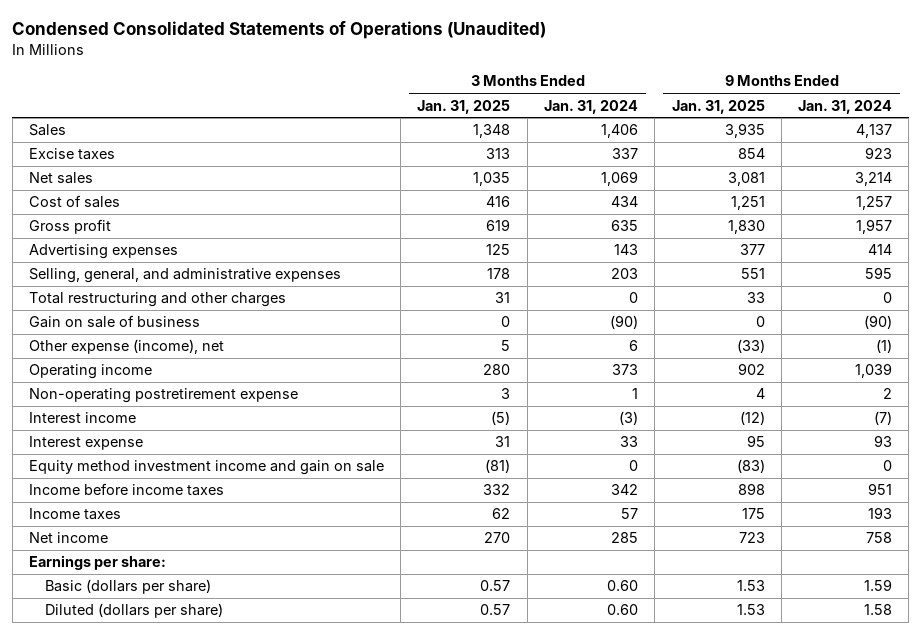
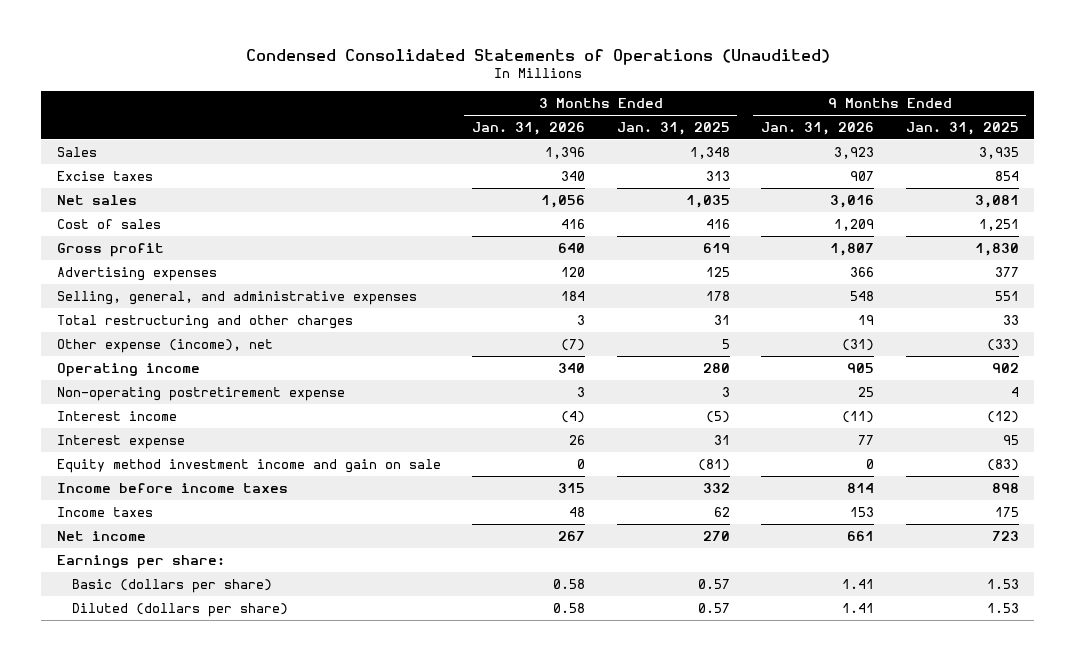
- | 3 Months Ended Jan. 31, 2025 | 3 Months Ended Jan. 31, 2024 | 9 Months Ended Jan. 31, 2025 | 9 Months Ended Jan. 31, 2024
+ | 3 Months Ended Jan. 31, 2026 | 3 Months Ended Jan. 31, 2025 | 9 Months Ended Jan. 31, 2026 | 9 Months Ended Jan. 31, 2025
- Gain on sale of business | 0 | (90) | 0 | (90)

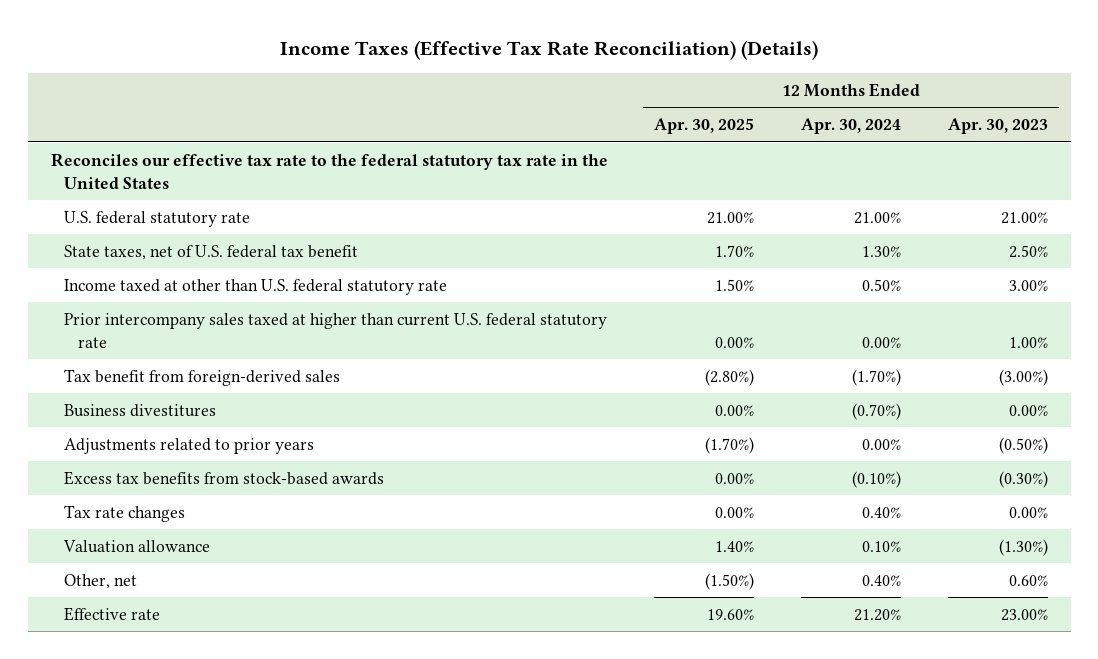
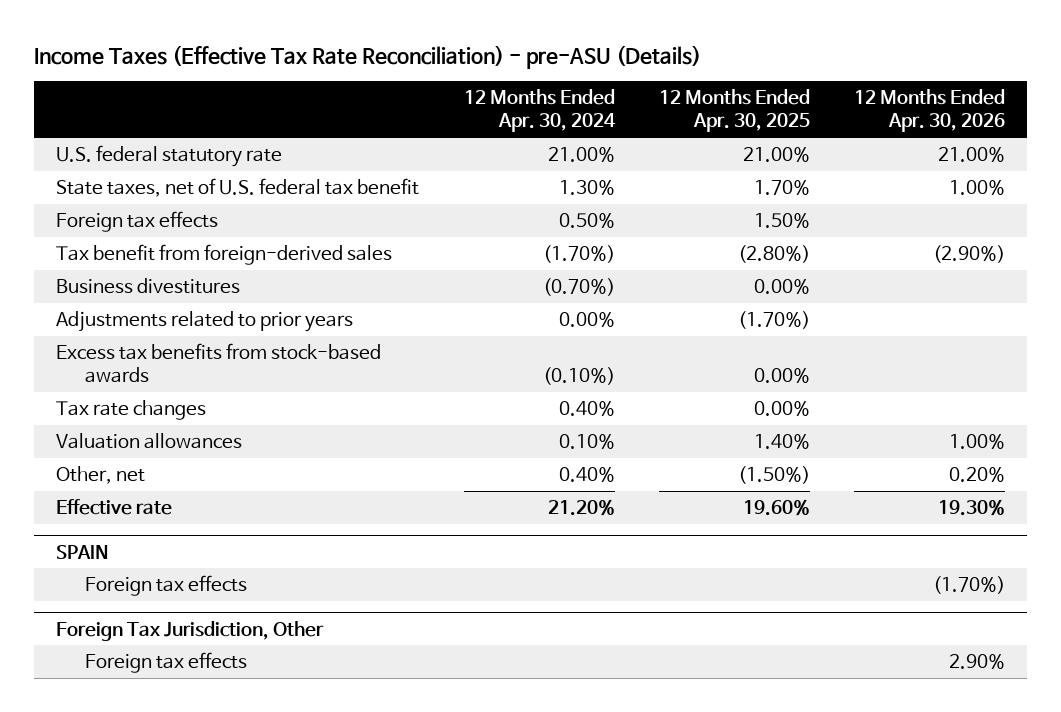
- Income Taxes (Effective Tax Rate Reconciliation) (Details)
+ Income Taxes (Effective Tax Rate Reconciliation) - pre-ASU (Details)
- | 12 Months Ended Apr. 30, 2025 | 12 Months Ended Apr. 30, 2024 | 12 Months Ended Apr. 30, 2023
+ | 12 Months Ended Apr. 30, 2024 | 12 Months Ended Apr. 30, 2025 | 12 Months Ended Apr. 30, 2026
- Reconciles our effective tax rate to the federal statutory tax rate in the United States
- Income taxed at other than U.S. federal statutory rate | 1.50% | 0.50% | 3.00%
- Prior intercompany sales taxed at higher than current U.S. federal statutory rate | 0.00% | 0.00% | 1.00%
+ Foreign tax effects | 0.50% | 1.50% |
- Valuation allowance | 1.40% | 0.10% | (1.30%)
+ Valuation allowances | 0.10% | 1.40% | 1.00%
+ SPAIN
+ Foreign tax effects | | | (1.70%)
+ Foreign Tax Jurisdiction, Other
+ Foreign tax effects | | | 2.90%

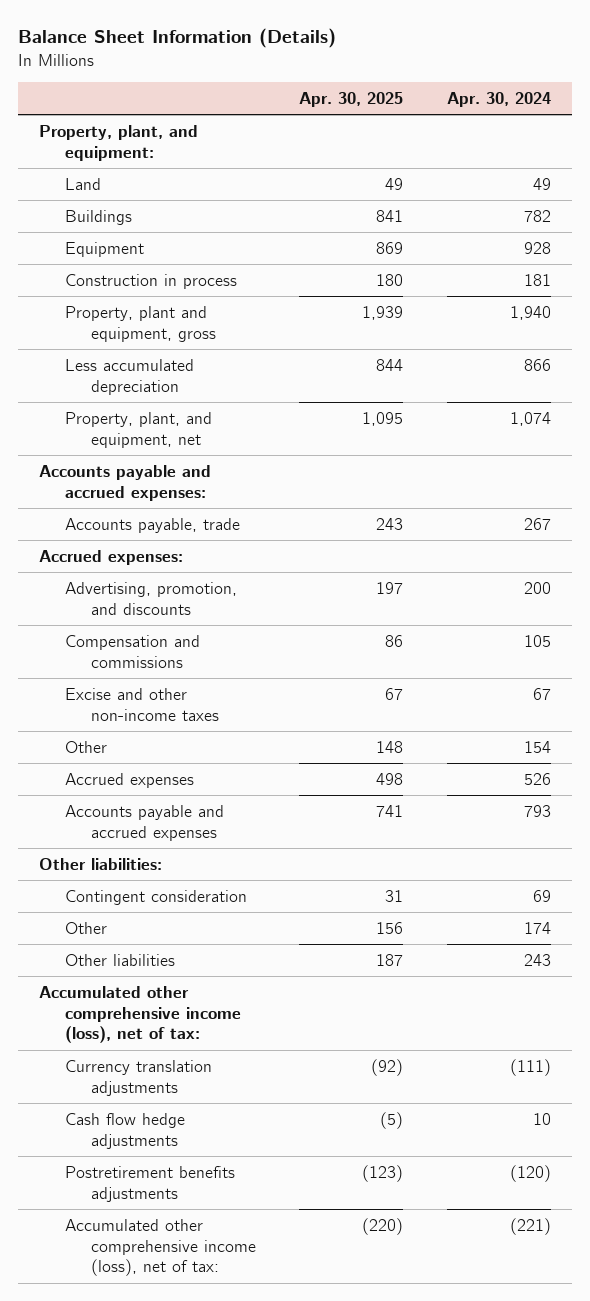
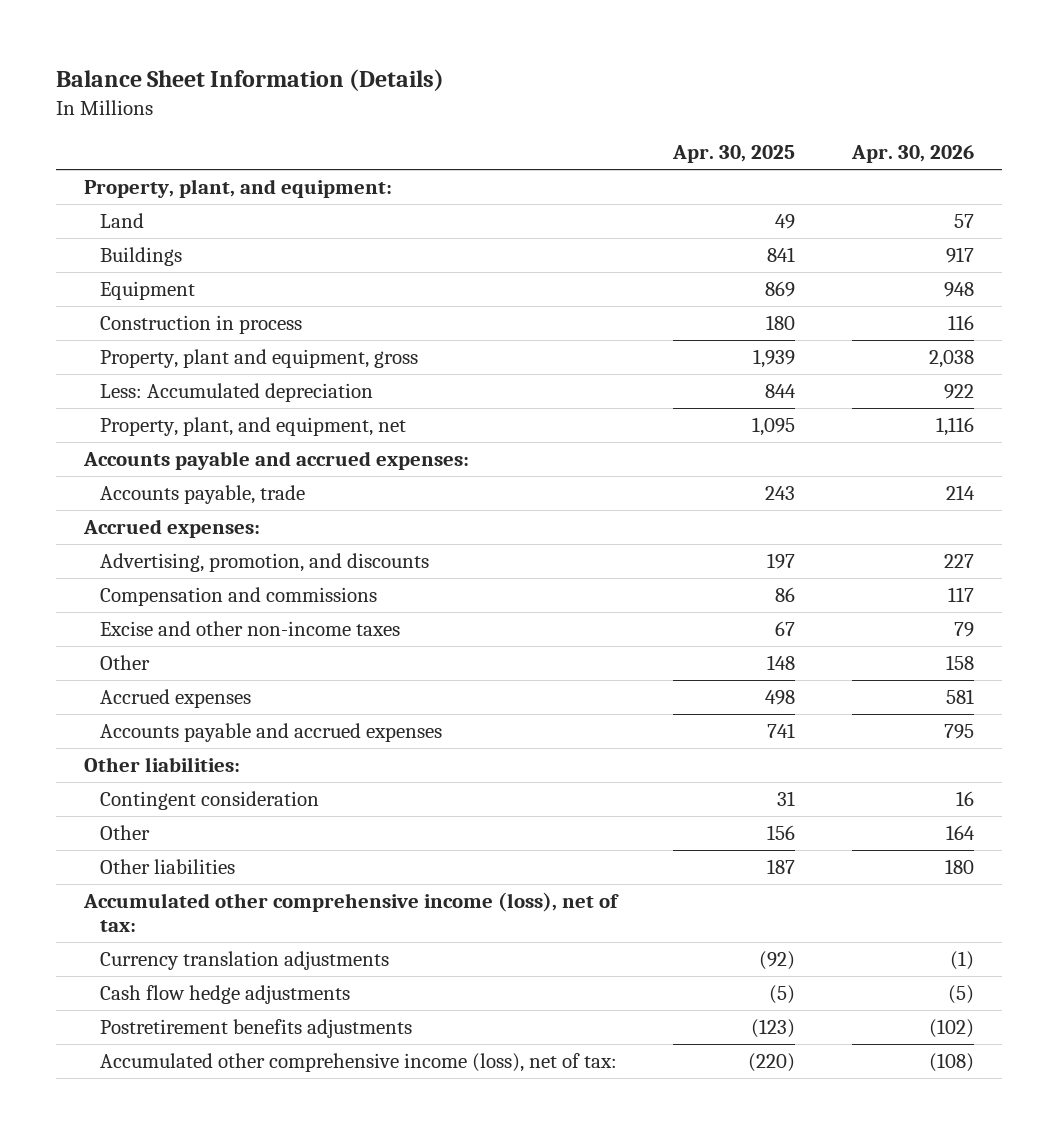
- | Apr. 30, 2025 | Apr. 30, 2024
+ | Apr. 30, 2025 | Apr. 30, 2026
- Less accumulated depreciation | 844 | 866
+ Less: Accumulated depreciation | 844 | 922

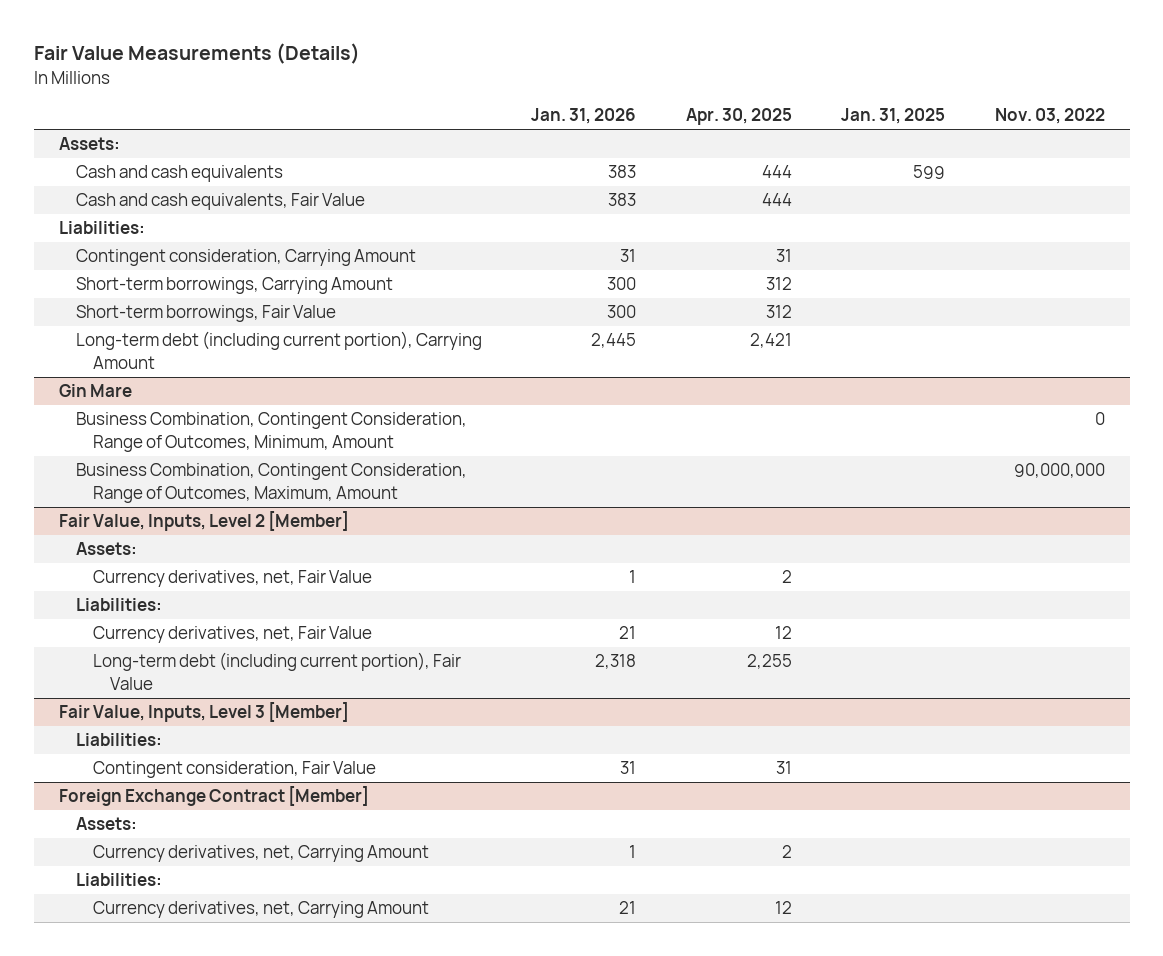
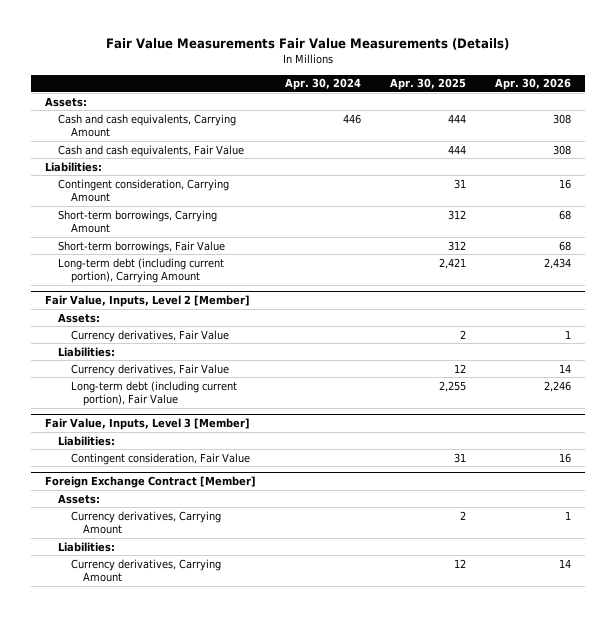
- Fair Value Measurements (Details)
+ Fair Value Measurements Fair Value Measurements (Details)
- | Jan. 31, 2026 | Apr. 30, 2025 | Jan. 31, 2025 | Nov. 03, 2022
+ | Apr. 30, 2024 | Apr. 30, 2025 | Apr. 30, 2026
- Cash and cash equivalents | 383 | 444 | 599 |
+ Cash and cash equivalents, Carrying Amount | 446 | 444 | 308
- Gin Mare
- Business Combination, Contingent Consideration, Range of Outcomes, Minimum, Amount | | | | 0
- Business Combination, Contingent Consideration, Range of Outcomes, Maximum, Amount | | | | 90,000,000
@ Fair Value, Inputs, Level 2 [Member]
- Currency derivatives, net, Fair Value | 1 | 2 | |
+ Currency derivatives, Fair Value | | 2 | 1
- Currency derivatives, net, Fair Value | 21 | 12 | |
+ Currency derivatives, Fair Value | | 12 | 14
@ Foreign Exchange Contract [Member]
- Currency derivatives, net, Carrying Amount | 1 | 2 | |
+ Currency derivatives, Carrying Amount | | 2 | 1
- Currency derivatives, net, Carrying Amount | 21 | 12 | |
+ Currency derivatives, Carrying Amount | | 12 | 14

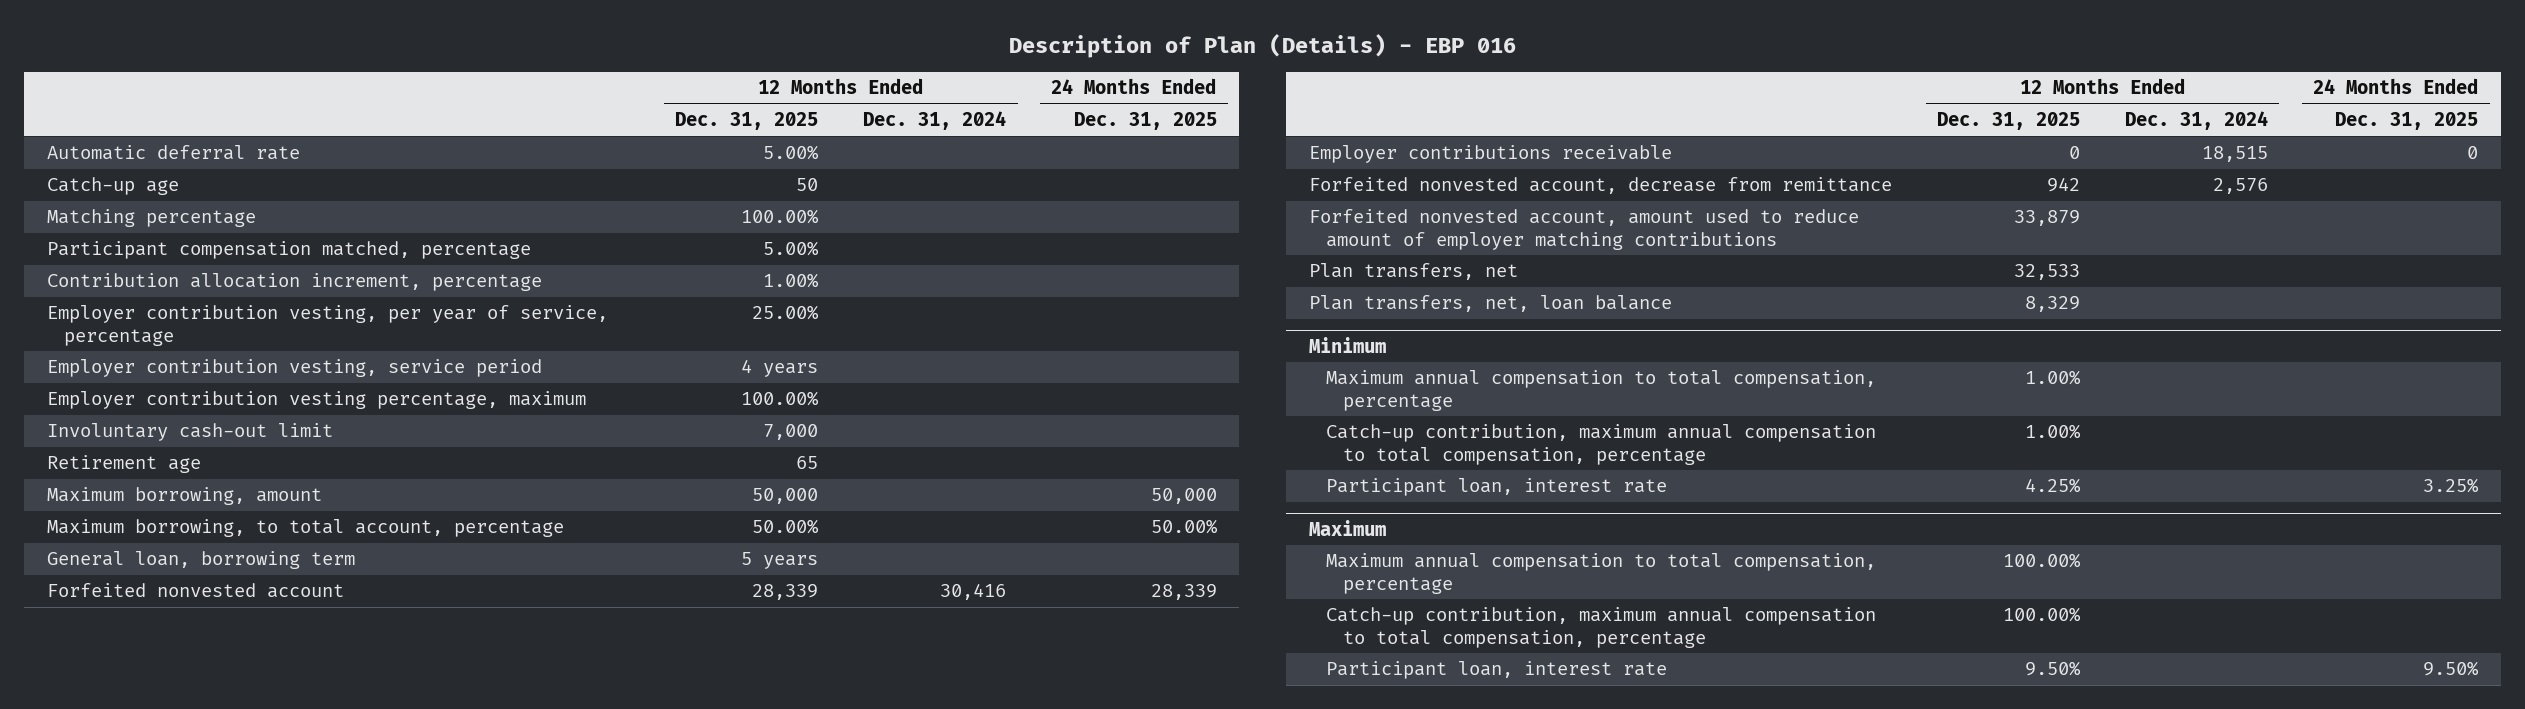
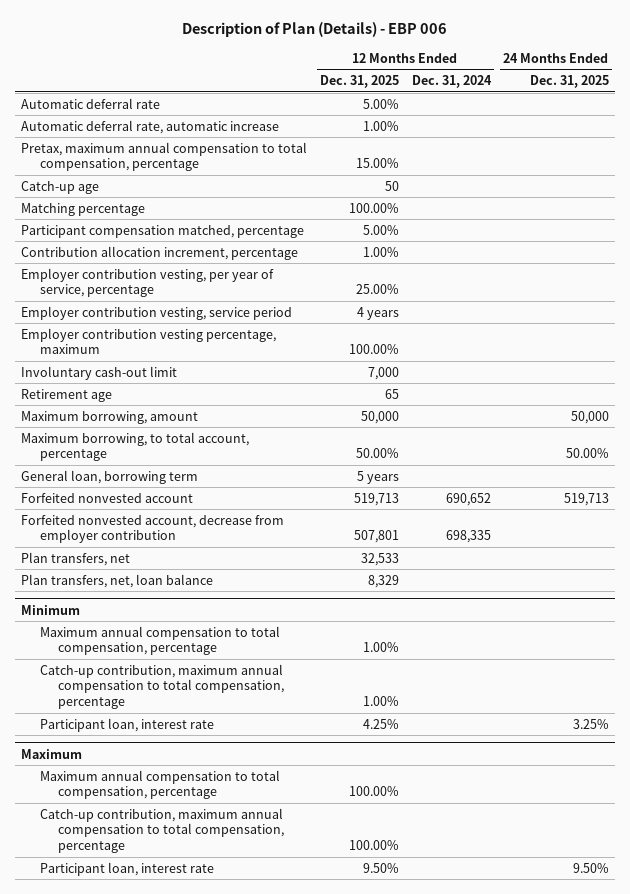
- Description of Plan (Details) - EBP 016
+ Description of Plan (Details) - EBP 006
+ Automatic deferral rate, automatic increase | 1.00% | |
+ Pretax, maximum annual compensation to total compensation, percentage | 15.00% | |
- Forfeited nonvested account | 28,339 | 30,416 | 28,339
- Employer contributions receivable | 0 | 18,515 | 0
- Forfeited nonvested account, decrease from remittance | 942 | 2,576 |
- Forfeited nonvested account, amount used to reduce amount of employer matching contributions | 33,879 | |
+ Forfeited nonvested account | 519,713 | 690,652 | 519,713
+ Forfeited nonvested account, decrease from employer contribution | 507,801 | 698,335 |

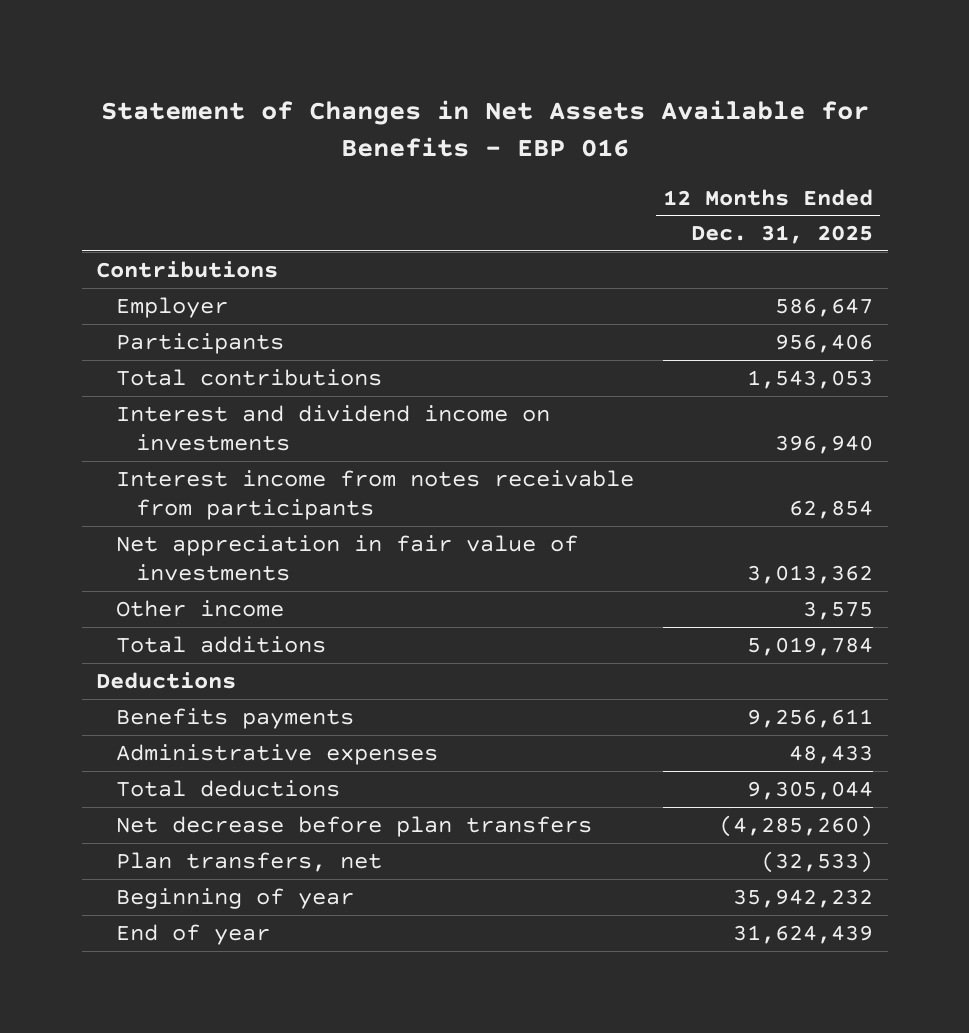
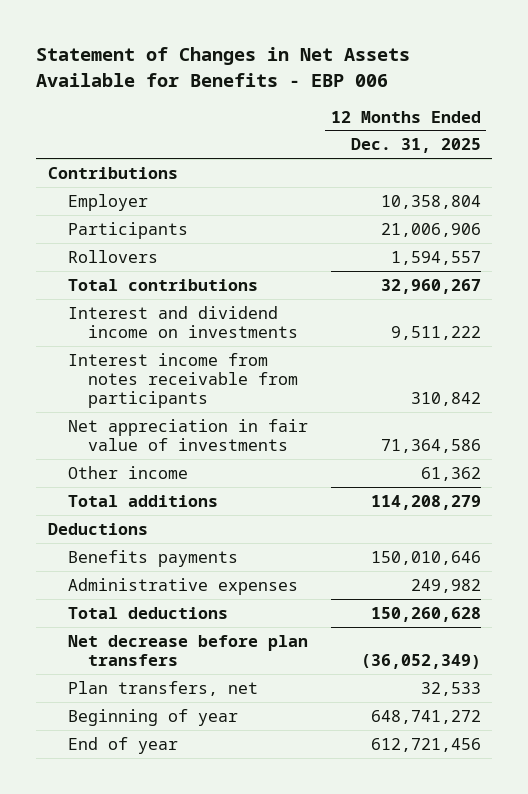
- Statement of Changes in Net Assets Available for Benefits - EBP 016
+ Statement of Changes in Net Assets Available for Benefits - EBP 006
- Employer | 586,647
- Participants | 956,406
- Total contributions | 1,543,053
- Interest and dividend income on investments | 396,940
- Interest income from notes receivable from participants | 62,854
- Net appreciation in fair value of investments | 3,013,362
- Other income | 3,575
- Total additions | 5,019,784
+ Employer | 10,358,804
+ Participants | 21,006,906
+ Rollovers | 1,594,557
+ Total contributions | 32,960,267
+ Interest and dividend income on investments | 9,511,222
+ Interest income from notes receivable from participants | 310,842
+ Net appreciation in fair value of investments | 71,364,586
+ Other income | 61,362
+ Total additions | 114,208,279
- Benefits payments | 9,256,611
- Administrative expenses | 48,433
- Total deductions | 9,305,044
- Net decrease before plan transfers | (4,285,260)
- Plan transfers, net | (32,533)
- Beginning of year | 35,942,232
- End of year | 31,624,439
+ Benefits payments | 150,010,646
+ Administrative expenses | 249,982
+ Total deductions | 150,260,628
+ Net decrease before plan transfers | (36,052,349)
+ Plan transfers, net | 32,533
+ Beginning of year | 648,741,272
+ End of year | 612,721,456

